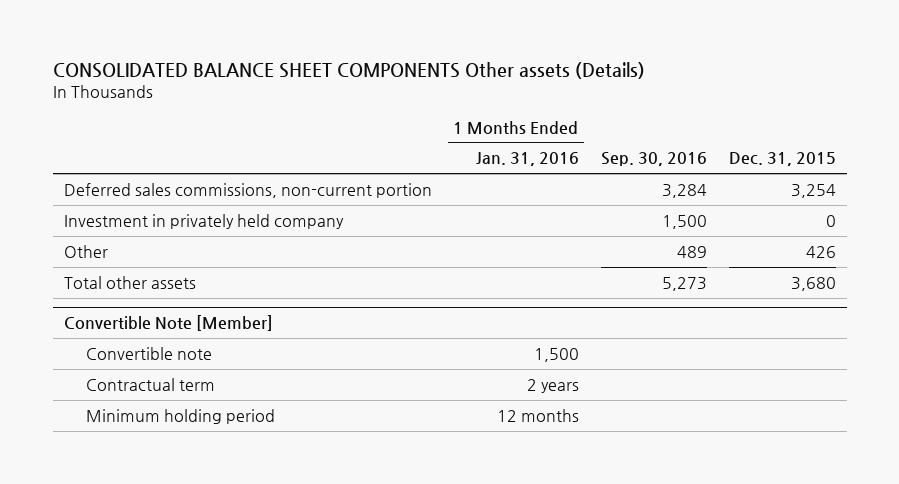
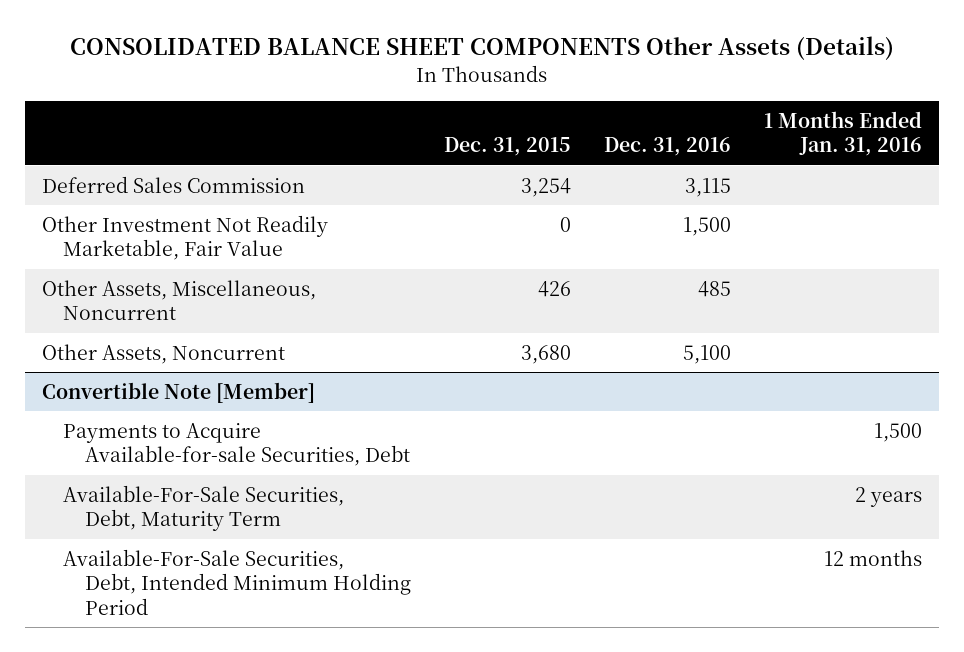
- CONSOLIDATED BALANCE SHEET COMPONENTS Other assets (Details)
+ CONSOLIDATED BALANCE SHEET COMPONENTS Other Assets (Details)
- | 1 Months Ended Jan. 31, 2016 | Sep. 30, 2016 | Dec. 31, 2015
+ | Dec. 31, 2015 | Dec. 31, 2016 | 1 Months Ended Jan. 31, 2016
- Deferred sales commissions, non-current portion | | 3,284 | 3,254
- Investment in privately held company | | 1,500 | 0
- Other | | 489 | 426
- Total other assets | | 5,273 | 3,680
+ Deferred Sales Commission | 3,254 | 3,115 |
+ Other Investment Not Readily Marketable, Fair Value | 0 | 1,500 |
+ Other Assets, Miscellaneous, Noncurrent | 426 | 485 |
+ Other Assets, Noncurrent | 3,680 | 5,100 |
@ Convertible Note [Member]
- Convertible note | 1,500 | |
- Contractual term | 2 years | |
- Minimum holding period | 12 months | |
+ Payments to Acquire Available-for-sale Securities, Debt | | | 1,500
+ Available-For-Sale Securities, Debt, Maturity Term | | | 2 years
+ Available-For-Sale Securities, Debt, Intended Minimum Holding Period | | | 12 months

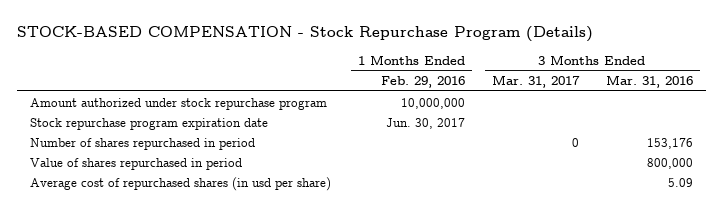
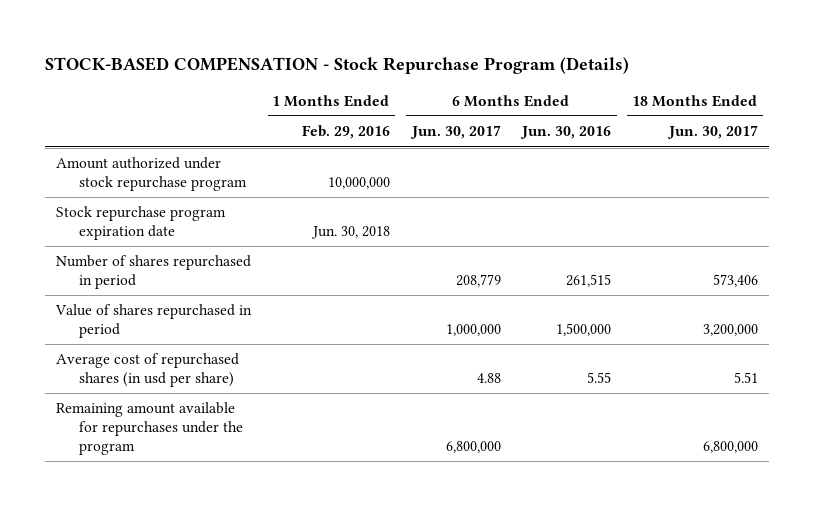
- | 1 Months Ended Feb. 29, 2016 | 3 Months Ended Mar. 31, 2017 | 3 Months Ended Mar. 31, 2016
+ | 1 Months Ended Feb. 29, 2016 | 6 Months Ended Jun. 30, 2017 | 6 Months Ended Jun. 30, 2016 | 18 Months Ended Jun. 30, 2017
- Stock repurchase program expiration date | Jun. 30, 2017 | |
+ Stock repurchase program expiration date | Jun. 30, 2018 | | |
+ Remaining amount available for repurchases under the program | | 6,800,000 | | 6,800,000

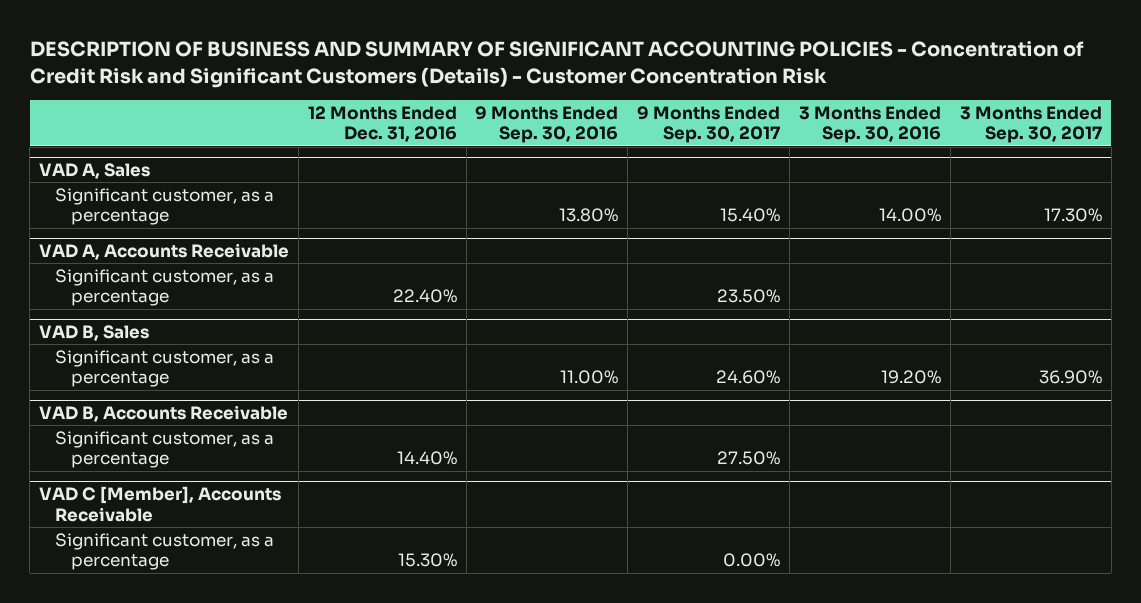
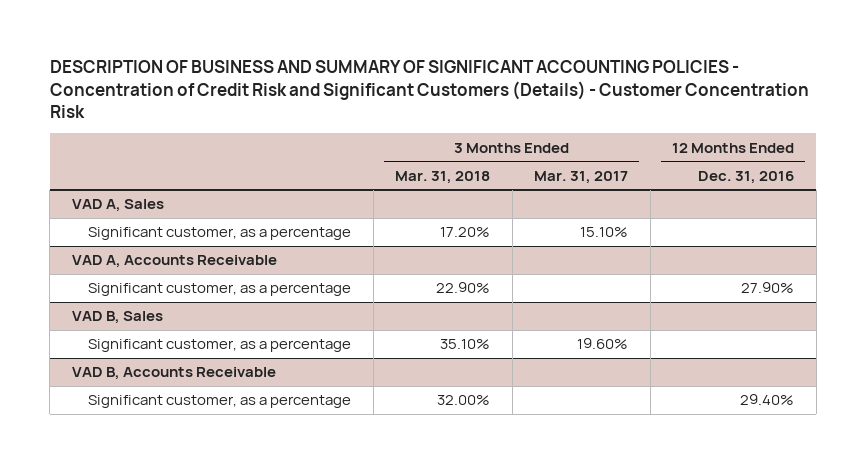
- | 12 Months Ended Dec. 31, 2016 | 9 Months Ended Sep. 30, 2016 | 9 Months Ended Sep. 30, 2017 | 3 Months Ended Sep. 30, 2016 | 3 Months Ended Sep. 30, 2017
+ | 3 Months Ended Mar. 31, 2018 | 3 Months Ended Mar. 31, 2017 | 12 Months Ended Dec. 31, 2016
@ VAD A, Accounts Receivable
- Significant customer, as a percentage | 22.40% | | 23.50% | |
+ Significant customer, as a percentage | 22.90% | | 27.90%
@ VAD B, Accounts Receivable
- Significant customer, as a percentage | 14.40% | | 27.50% | |
- VAD C [Member], Accounts Receivable
- Significant customer, as a percentage | 15.30% | | 0.00% | |
@ VAD B, Accounts Receivable
+ Significant customer, as a percentage | 32.00% | | 29.40%

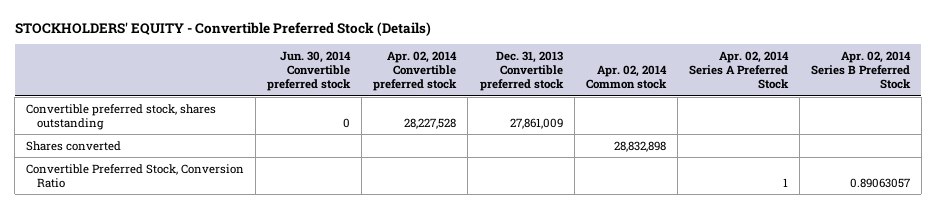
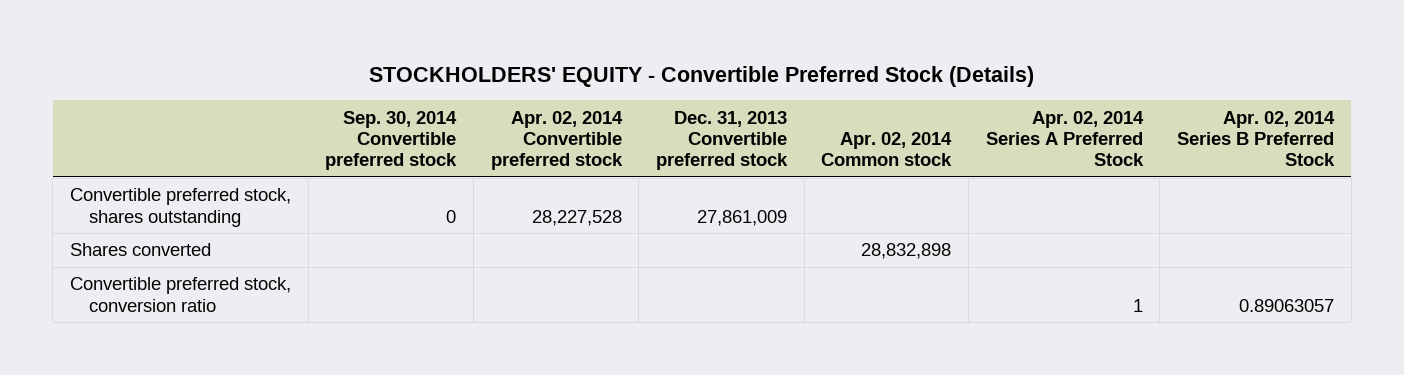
- | Jun. 30, 2014 Convertible preferred stock | Apr. 02, 2014 Convertible preferred stock | Dec. 31, 2013 Convertible preferred stock | Apr. 02, 2014 Common stock | Apr. 02, 2014 Series A Preferred Stock | Apr. 02, 2014 Series B Preferred Stock
+ | Sep. 30, 2014 Convertible preferred stock | Apr. 02, 2014 Convertible preferred stock | Dec. 31, 2013 Convertible preferred stock | Apr. 02, 2014 Common stock | Apr. 02, 2014 Series A Preferred Stock | Apr. 02, 2014 Series B Preferred Stock
- Convertible Preferred Stock, Conversion Ratio | | | | | 1 | 0.89063057
+ Convertible preferred stock, conversion ratio | | | | | 1 | 0.89063057

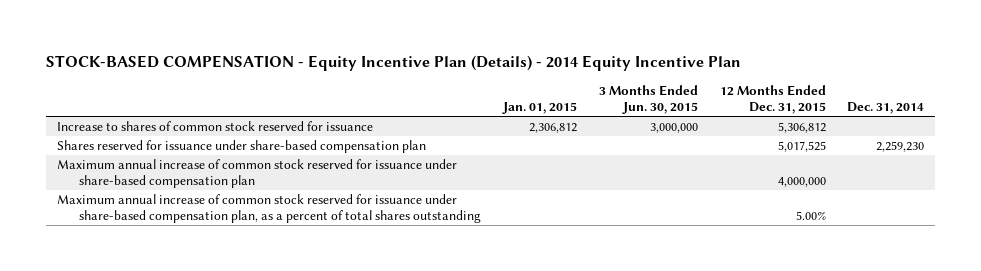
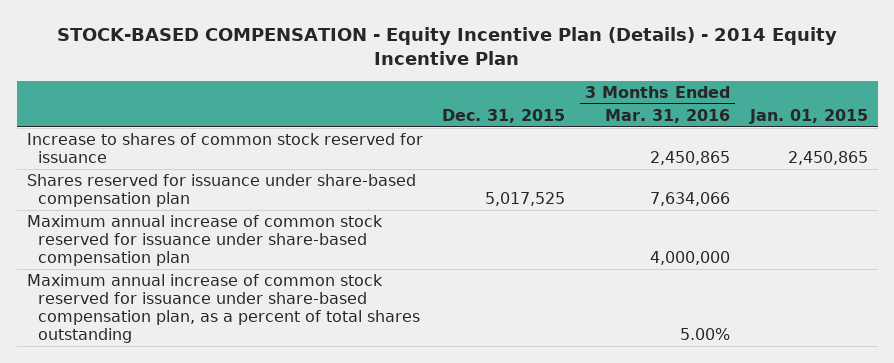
- | Jan. 01, 2015 | 3 Months Ended Jun. 30, 2015 | 12 Months Ended Dec. 31, 2015 | Dec. 31, 2014
+ | Dec. 31, 2015 | 3 Months Ended Mar. 31, 2016 | Jan. 01, 2015
- Increase to shares of common stock reserved for issuance | 2,306,812 | 3,000,000 | 5,306,812 |
+ Increase to shares of common stock reserved for issuance | | 2,450,865 | 2,450,865

